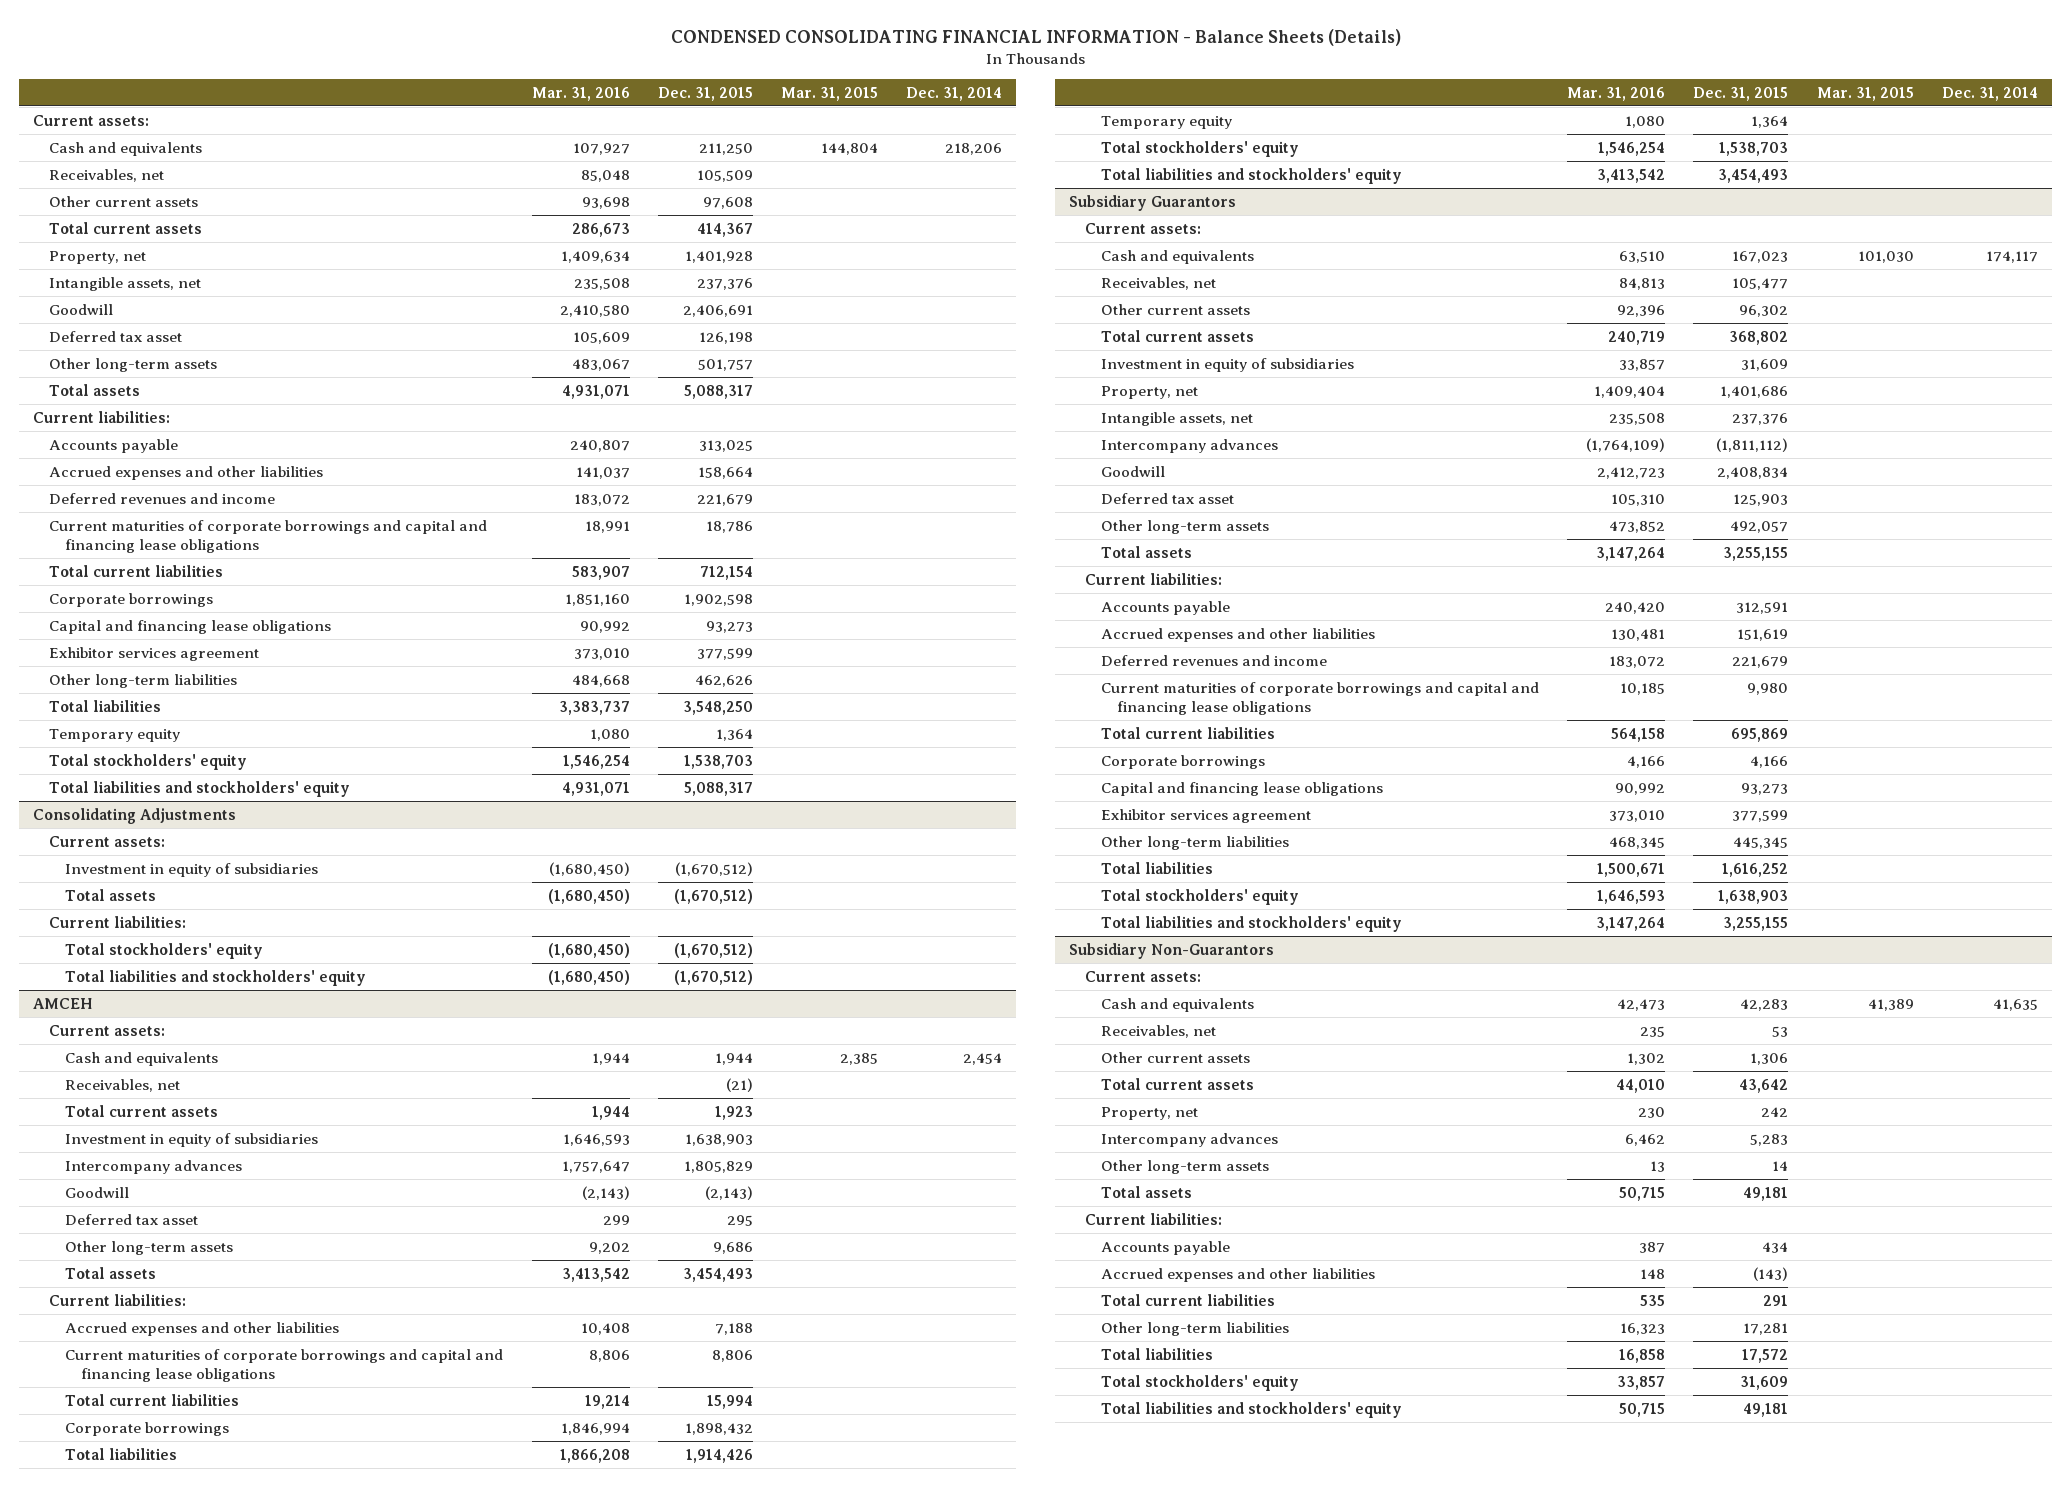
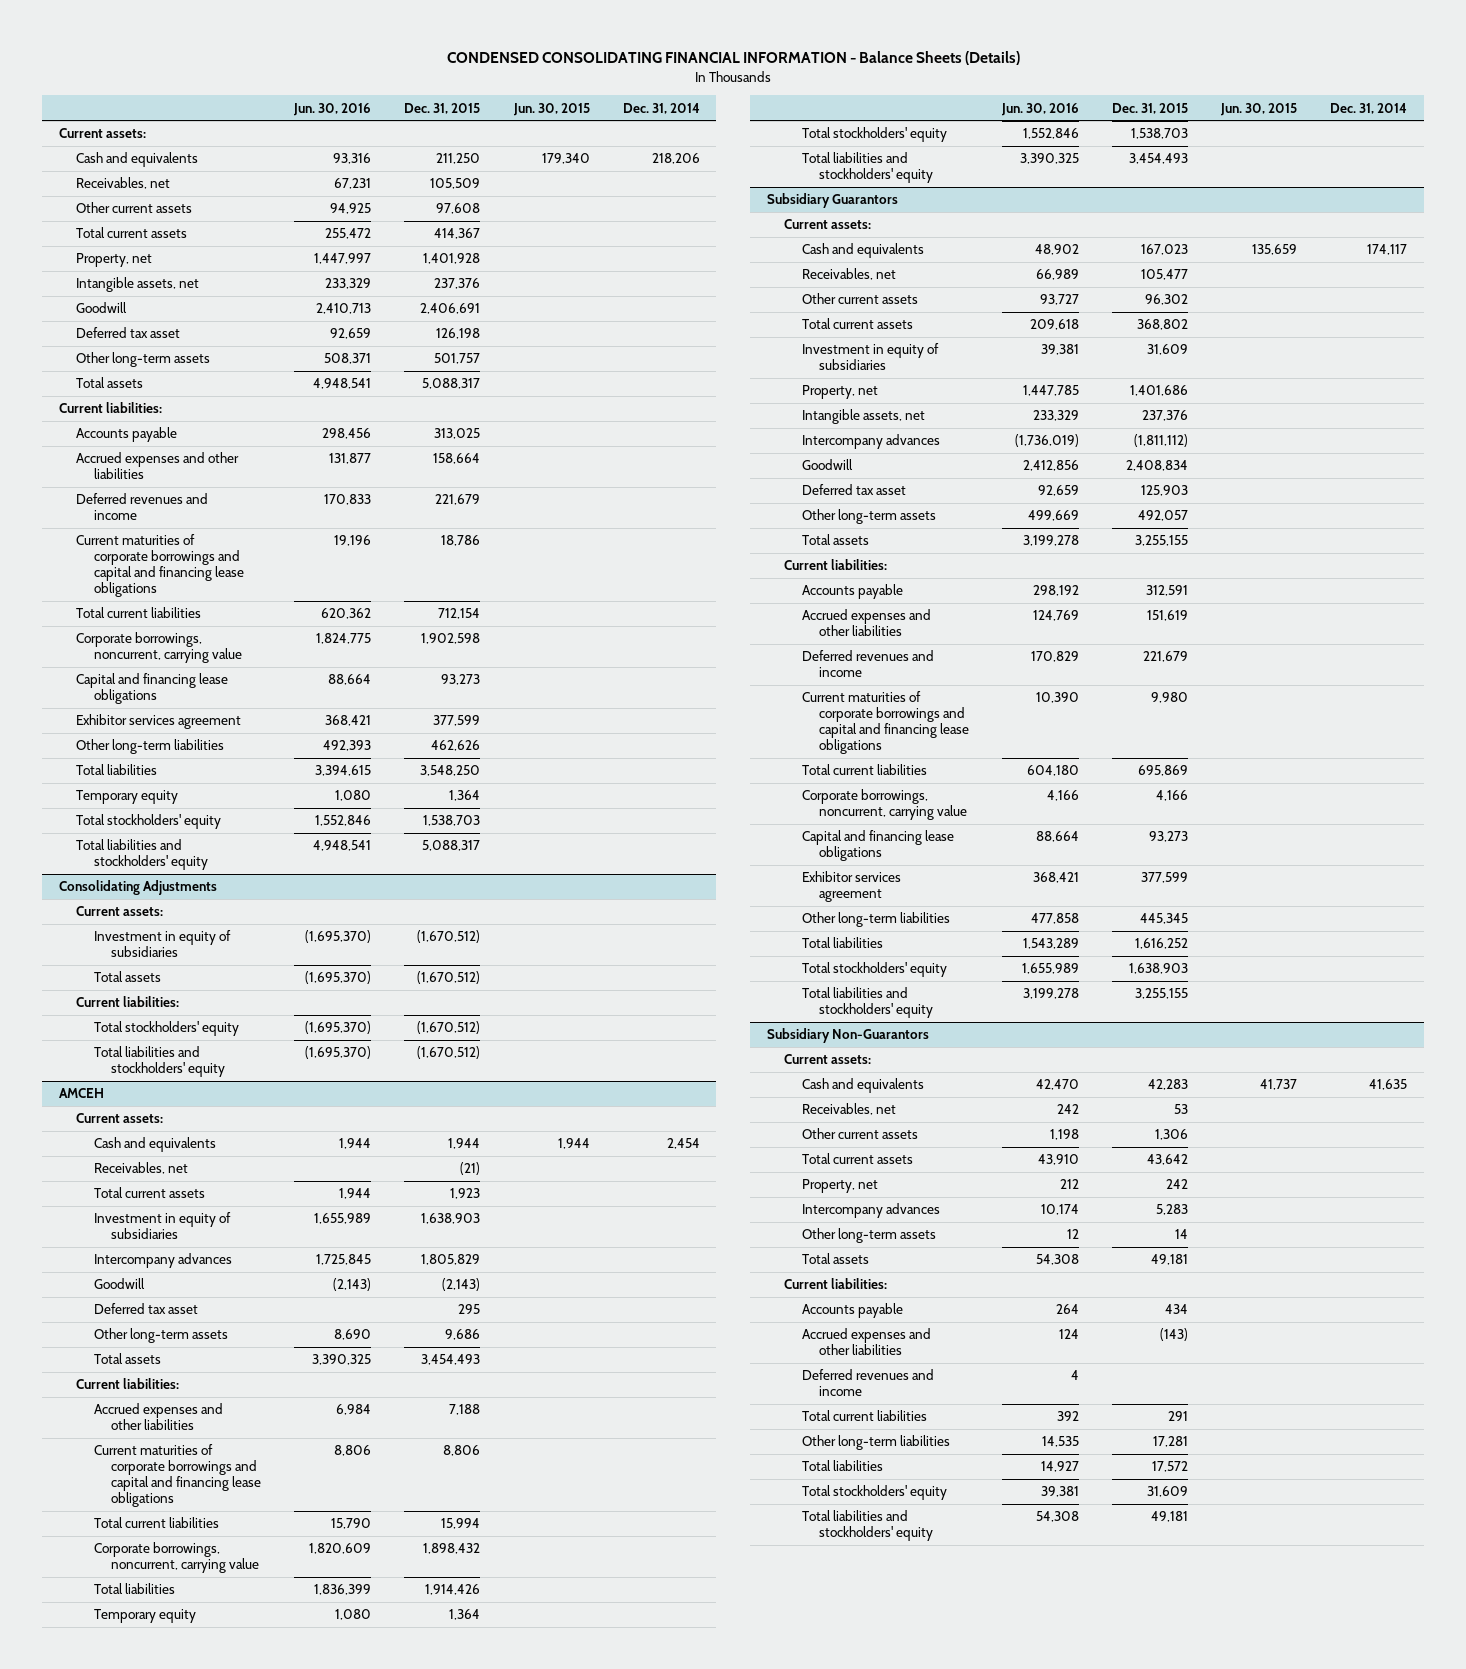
- | Mar. 31, 2016 | Dec. 31, 2015 | Mar. 31, 2015 | Dec. 31, 2014
+ | Jun. 30, 2016 | Dec. 31, 2015 | Jun. 30, 2015 | Dec. 31, 2014
- Corporate borrowings | 1,851,160 | 1,902,598 | |
+ Corporate borrowings, noncurrent, carrying value | 1,824,775 | 1,902,598 | |
@ AMCEH
- Corporate borrowings | 1,846,994 | 1,898,432 | |
+ Corporate borrowings, noncurrent, carrying value | 1,820,609 | 1,898,432 | |
@ Subsidiary Guarantors
- Corporate borrowings | 4,166 | 4,166 | |
+ Corporate borrowings, noncurrent, carrying value | 4,166 | 4,166 | |
@ Subsidiary Non-Guarantors
+ Deferred revenues and income | 4 | | |

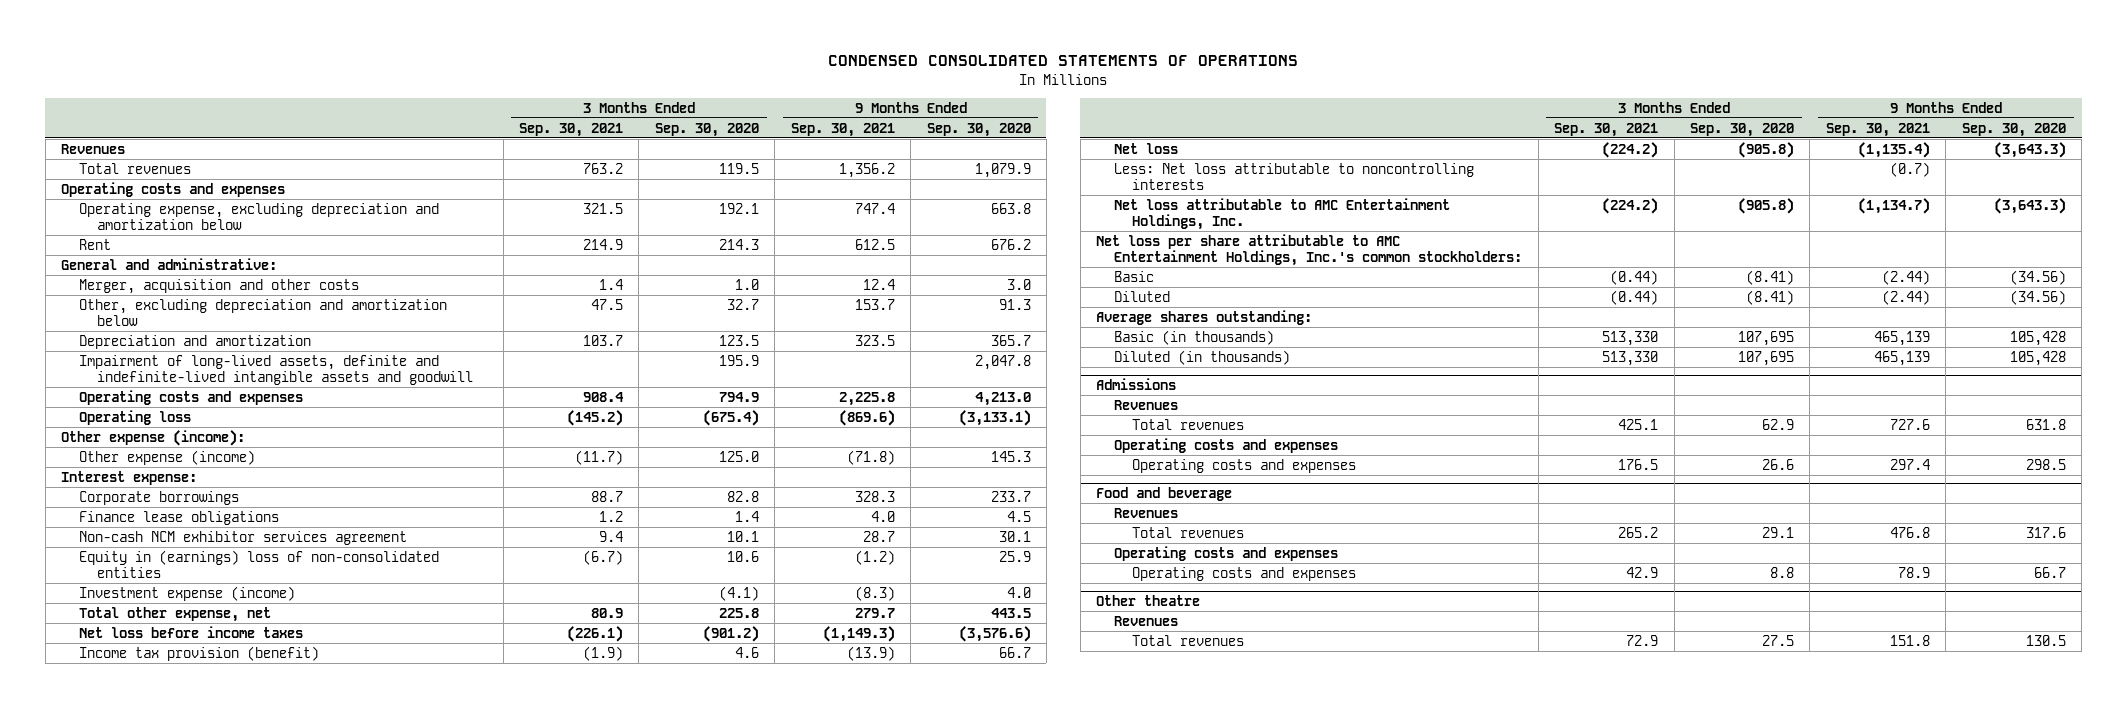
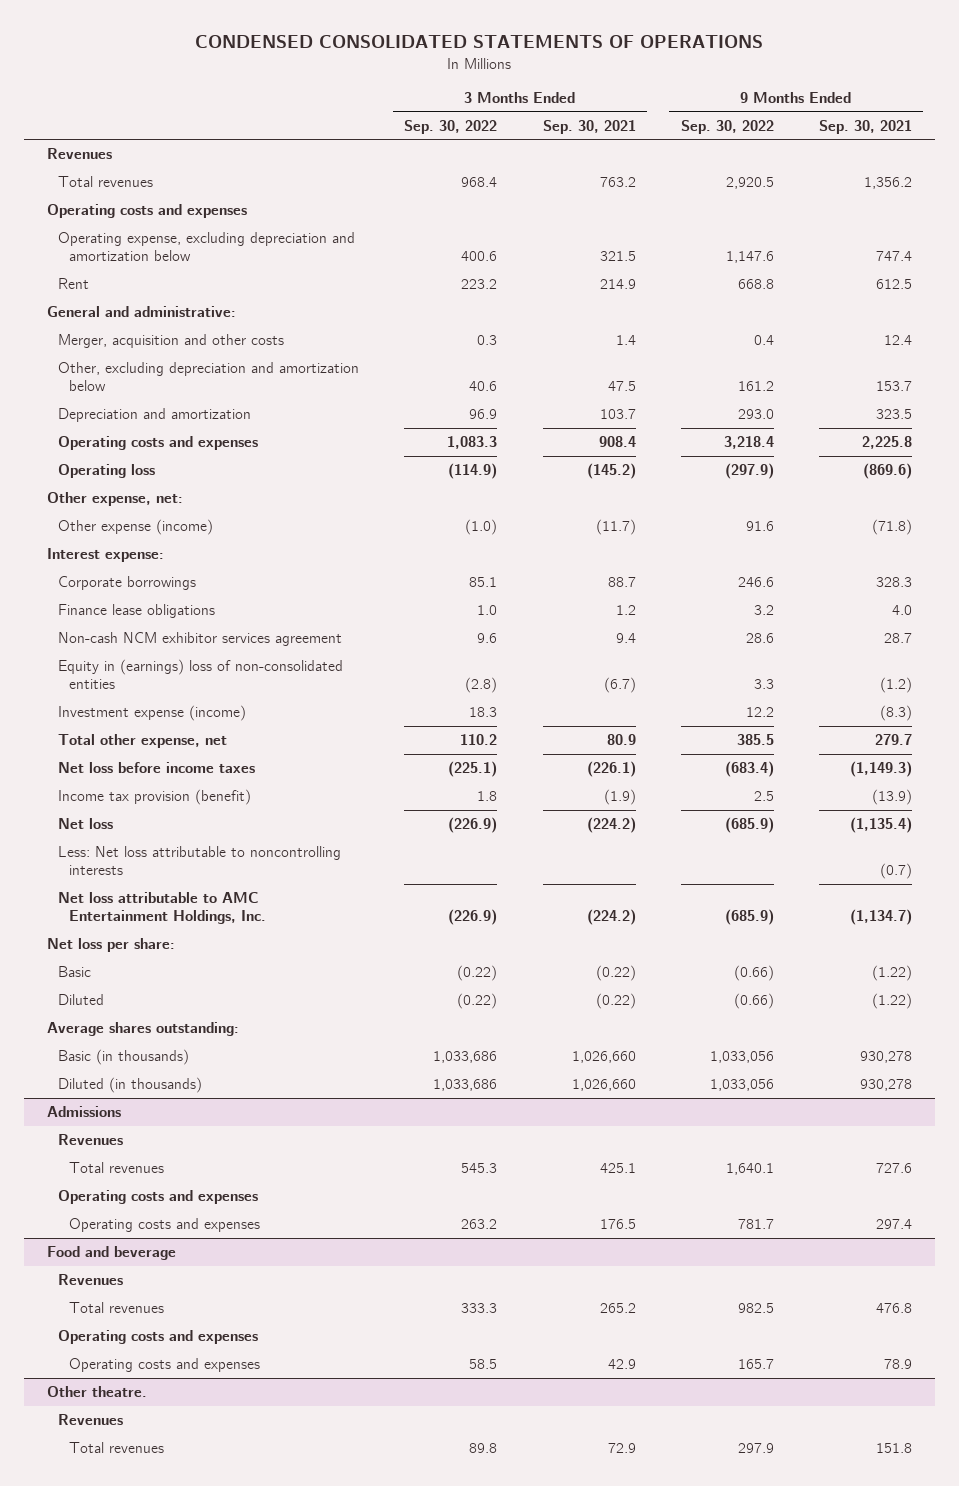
- | 3 Months Ended Sep. 30, 2021 | 3 Months Ended Sep. 30, 2020 | 9 Months Ended Sep. 30, 2021 | 9 Months Ended Sep. 30, 2020
+ | 3 Months Ended Sep. 30, 2022 | 3 Months Ended Sep. 30, 2021 | 9 Months Ended Sep. 30, 2022 | 9 Months Ended Sep. 30, 2021
- Impairment of long-lived assets, definite and indefinite-lived intangible assets and goodwill | | 195.9 | | 2,047.8
- Other expense (income):
+ Other expense, net:
- Net loss per share attributable to AMC Entertainment Holdings, Inc.'s common stockholders:
- Basic | (0.44) | (8.41) | (2.44) | (34.56)
- Diluted | (0.44) | (8.41) | (2.44) | (34.56)
+ Net loss per share:
+ Basic | (0.22) | (0.22) | (0.66) | (1.22)
+ Diluted | (0.22) | (0.22) | (0.66) | (1.22)
- Basic (in thousands) | 513,330 | 107,695 | 465,139 | 105,428
- Diluted (in thousands) | 513,330 | 107,695 | 465,139 | 105,428
+ Basic (in thousands) | 1,033,686 | 1,026,660 | 1,033,056 | 930,278
+ Diluted (in thousands) | 1,033,686 | 1,026,660 | 1,033,056 | 930,278
- Other theatre
+ Other theatre.

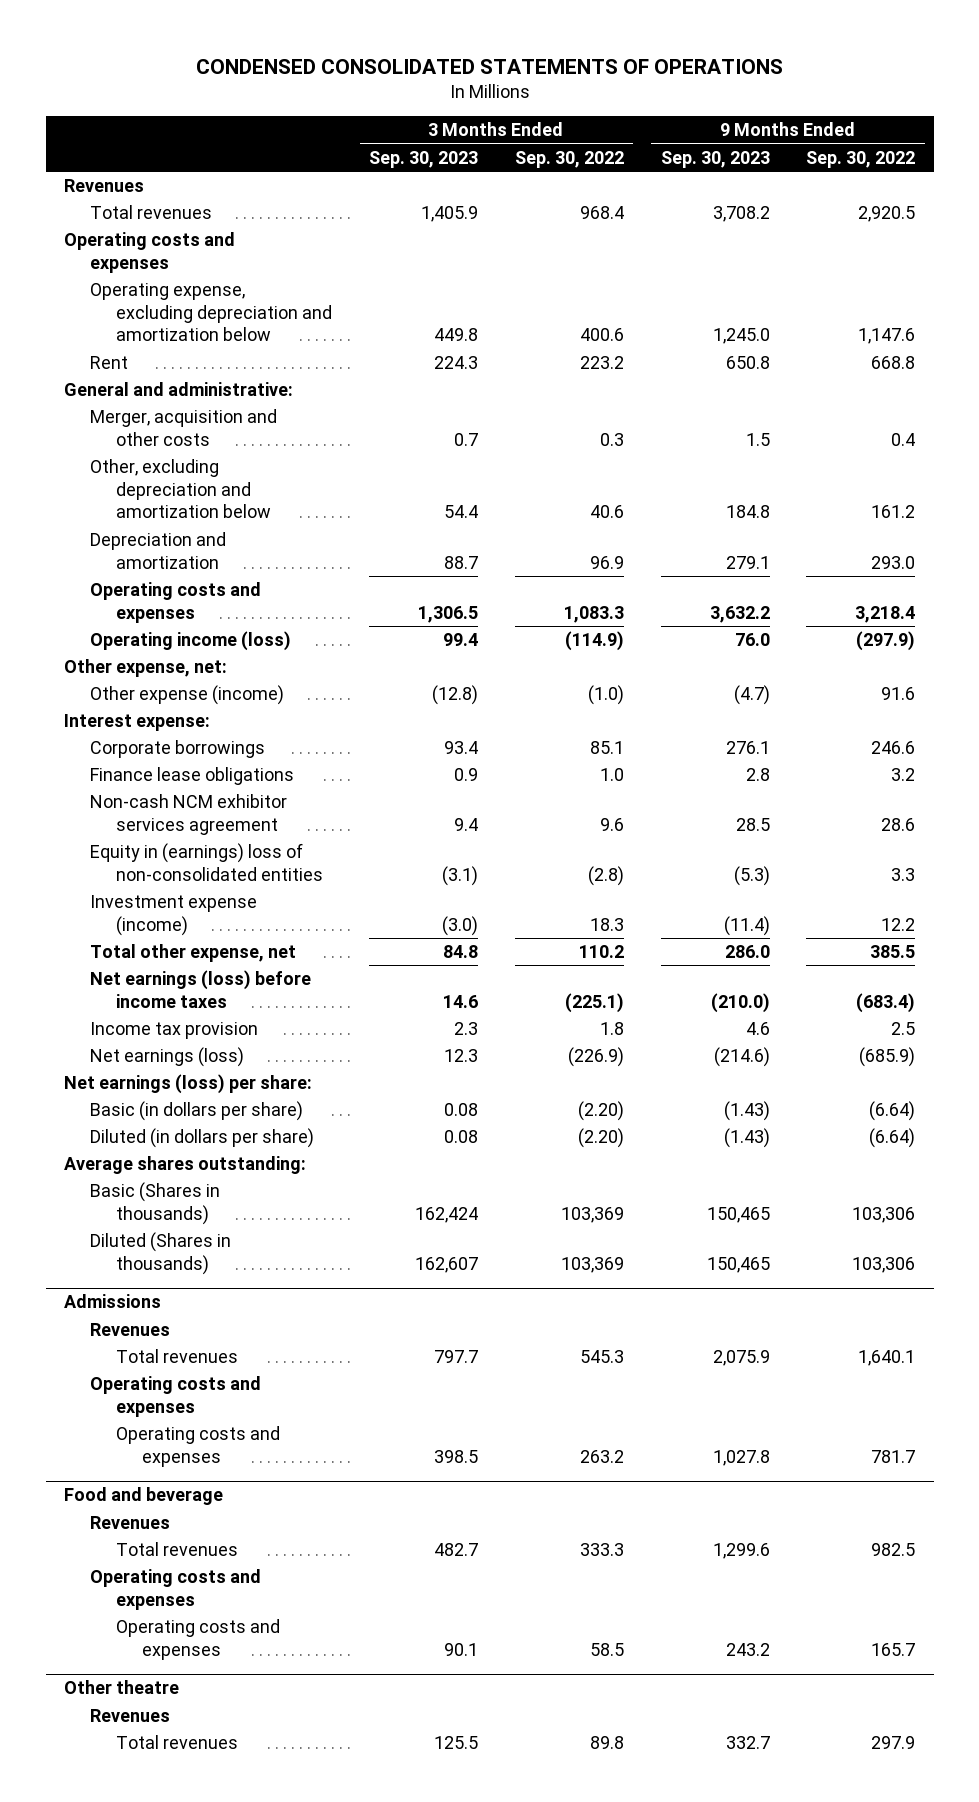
- | 3 Months Ended Sep. 30, 2022 | 3 Months Ended Sep. 30, 2021 | 9 Months Ended Sep. 30, 2022 | 9 Months Ended Sep. 30, 2021
+ | 3 Months Ended Sep. 30, 2023 | 3 Months Ended Sep. 30, 2022 | 9 Months Ended Sep. 30, 2023 | 9 Months Ended Sep. 30, 2022
- Operating loss | (114.9) | (145.2) | (297.9) | (869.6)
+ Operating income (loss) | 99.4 | (114.9) | 76.0 | (297.9)
- Net loss before income taxes | (225.1) | (226.1) | (683.4) | (1,149.3)
- Income tax provision (benefit) | 1.8 | (1.9) | 2.5 | (13.9)
- Net loss | (226.9) | (224.2) | (685.9) | (1,135.4)
- Less: Net loss attributable to noncontrolling interests | | | | (0.7)
- Net loss attributable to AMC Entertainment Holdings, Inc. | (226.9) | (224.2) | (685.9) | (1,134.7)
- Net loss per share:
- Basic | (0.22) | (0.22) | (0.66) | (1.22)
- Diluted | (0.22) | (0.22) | (0.66) | (1.22)
+ Net earnings (loss) before income taxes | 14.6 | (225.1) | (210.0) | (683.4)
+ Income tax provision | 2.3 | 1.8 | 4.6 | 2.5
+ Net earnings (loss) | 12.3 | (226.9) | (214.6) | (685.9)
+ Net earnings (loss) per share:
+ Basic (in dollars per share) | 0.08 | (2.20) | (1.43) | (6.64)
+ Diluted (in dollars per share) | 0.08 | (2.20) | (1.43) | (6.64)
- Basic (in thousands) | 1,033,686 | 1,026,660 | 1,033,056 | 930,278
- Diluted (in thousands) | 1,033,686 | 1,026,660 | 1,033,056 | 930,278
+ Basic (Shares in thousands) | 162,424 | 103,369 | 150,465 | 103,306
+ Diluted (Shares in thousands) | 162,607 | 103,369 | 150,465 | 103,306
- Other theatre.
+ Other theatre

